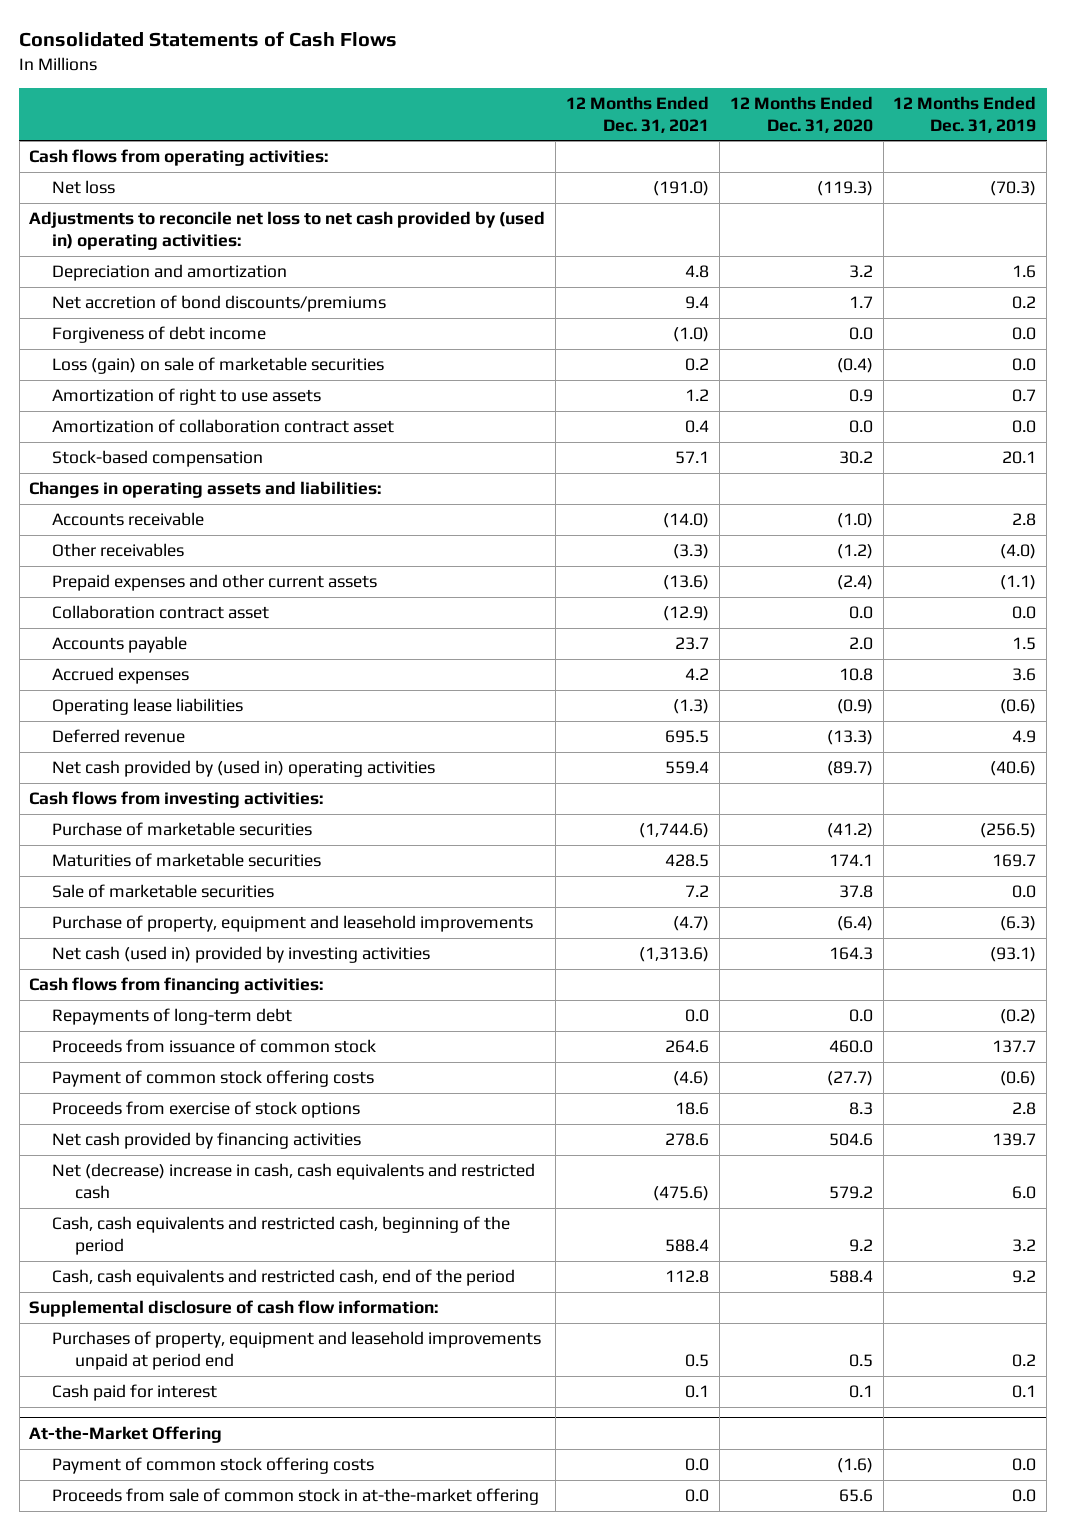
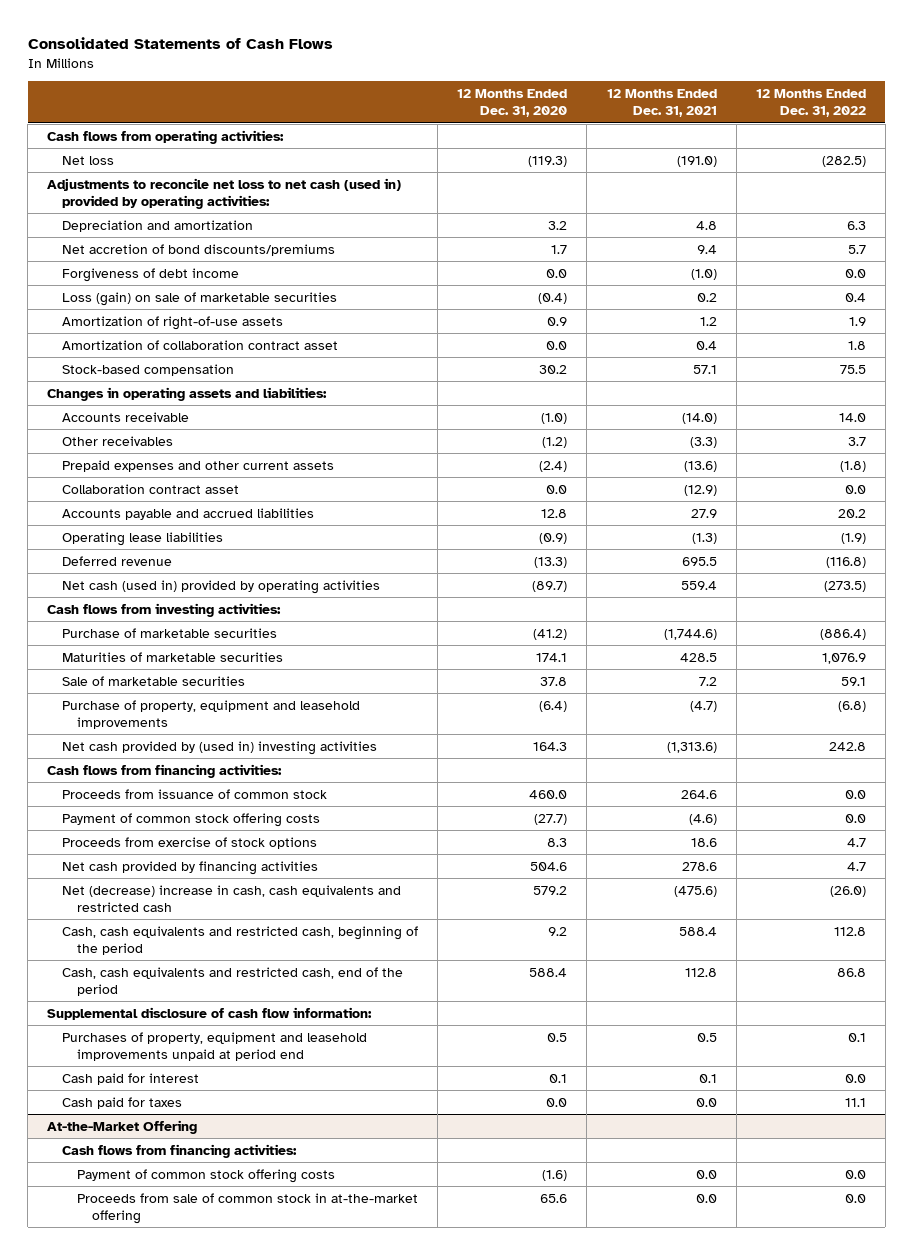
- | 12 Months Ended Dec. 31, 2021 | 12 Months Ended Dec. 31, 2020 | 12 Months Ended Dec. 31, 2019
+ | 12 Months Ended Dec. 31, 2020 | 12 Months Ended Dec. 31, 2021 | 12 Months Ended Dec. 31, 2022
- Adjustments to reconcile net loss to net cash provided by (used in) operating activities:
+ Adjustments to reconcile net loss to net cash (used in) provided by operating activities:
- Amortization of right to use assets | 1.2 | 0.9 | 0.7
+ Amortization of right-of-use assets | 0.9 | 1.2 | 1.9
- Accounts payable | 23.7 | 2.0 | 1.5
- Accrued expenses | 4.2 | 10.8 | 3.6
+ Accounts payable and accrued liabilities | 12.8 | 27.9 | 20.2
- Net cash provided by (used in) operating activities | 559.4 | (89.7) | (40.6)
+ Net cash (used in) provided by operating activities | (89.7) | 559.4 | (273.5)
- Net cash (used in) provided by investing activities | (1,313.6) | 164.3 | (93.1)
+ Net cash provided by (used in) investing activities | 164.3 | (1,313.6) | 242.8
- Repayments of long-term debt | 0.0 | 0.0 | (0.2)
+ Cash paid for taxes | 0.0 | 0.0 | 11.1
@ At-the-Market Offering
+ Cash flows from financing activities:

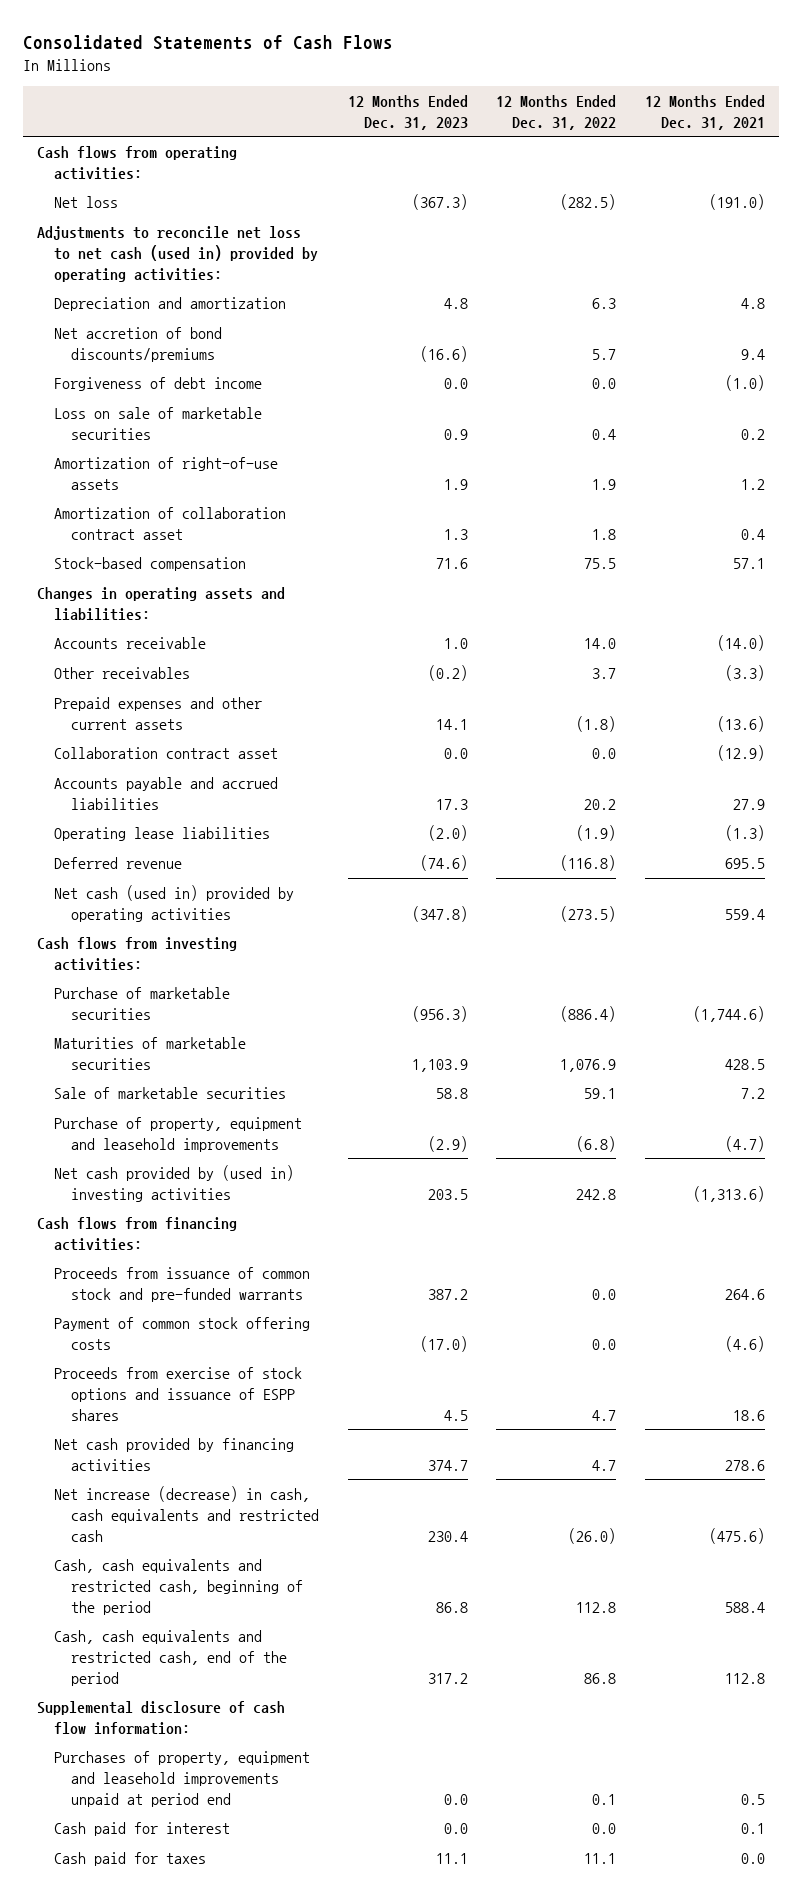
- | 12 Months Ended Dec. 31, 2020 | 12 Months Ended Dec. 31, 2021 | 12 Months Ended Dec. 31, 2022
+ | 12 Months Ended Dec. 31, 2023 | 12 Months Ended Dec. 31, 2022 | 12 Months Ended Dec. 31, 2021
- Loss (gain) on sale of marketable securities | (0.4) | 0.2 | 0.4
+ Loss on sale of marketable securities | 0.9 | 0.4 | 0.2
- Proceeds from issuance of common stock | 460.0 | 264.6 | 0.0
+ Proceeds from issuance of common stock and pre-funded warrants | 387.2 | 0.0 | 264.6
- Proceeds from exercise of stock options | 8.3 | 18.6 | 4.7
+ Proceeds from exercise of stock options and issuance of ESPP shares | 4.5 | 4.7 | 18.6
- Net (decrease) increase in cash, cash equivalents and restricted cash | 579.2 | (475.6) | (26.0)
+ Net increase (decrease) in cash, cash equivalents and restricted cash | 230.4 | (26.0) | (475.6)
- At-the-Market Offering
- Cash flows from financing activities:
- Payment of common stock offering costs | (1.6) | 0.0 | 0.0
- Proceeds from sale of common stock in at-the-market offering | 65.6 | 0.0 | 0.0

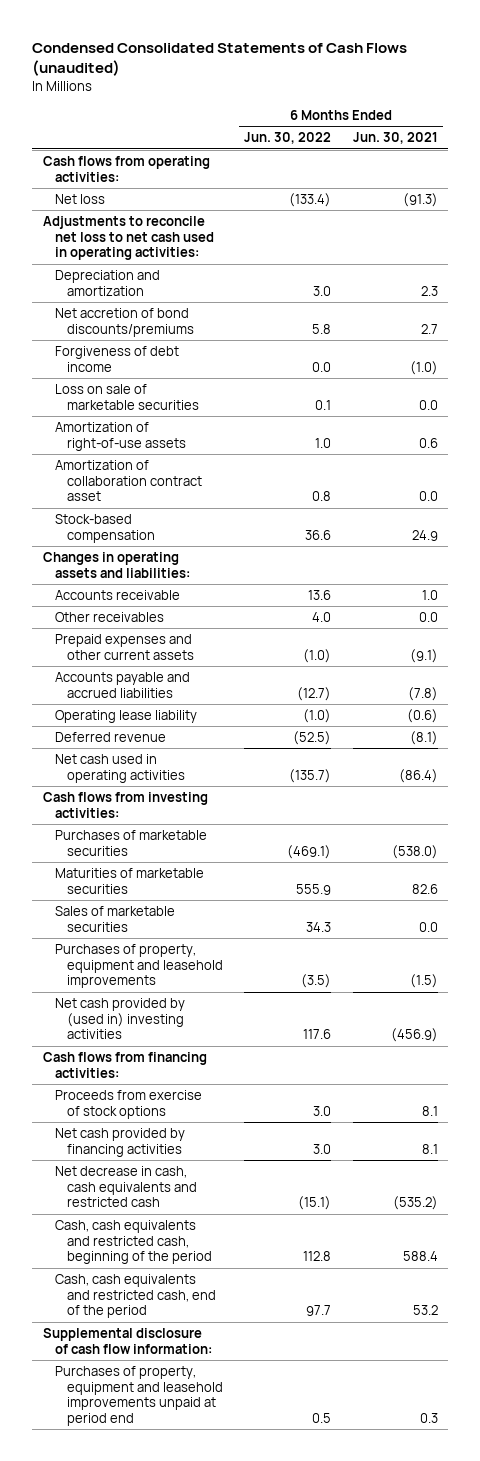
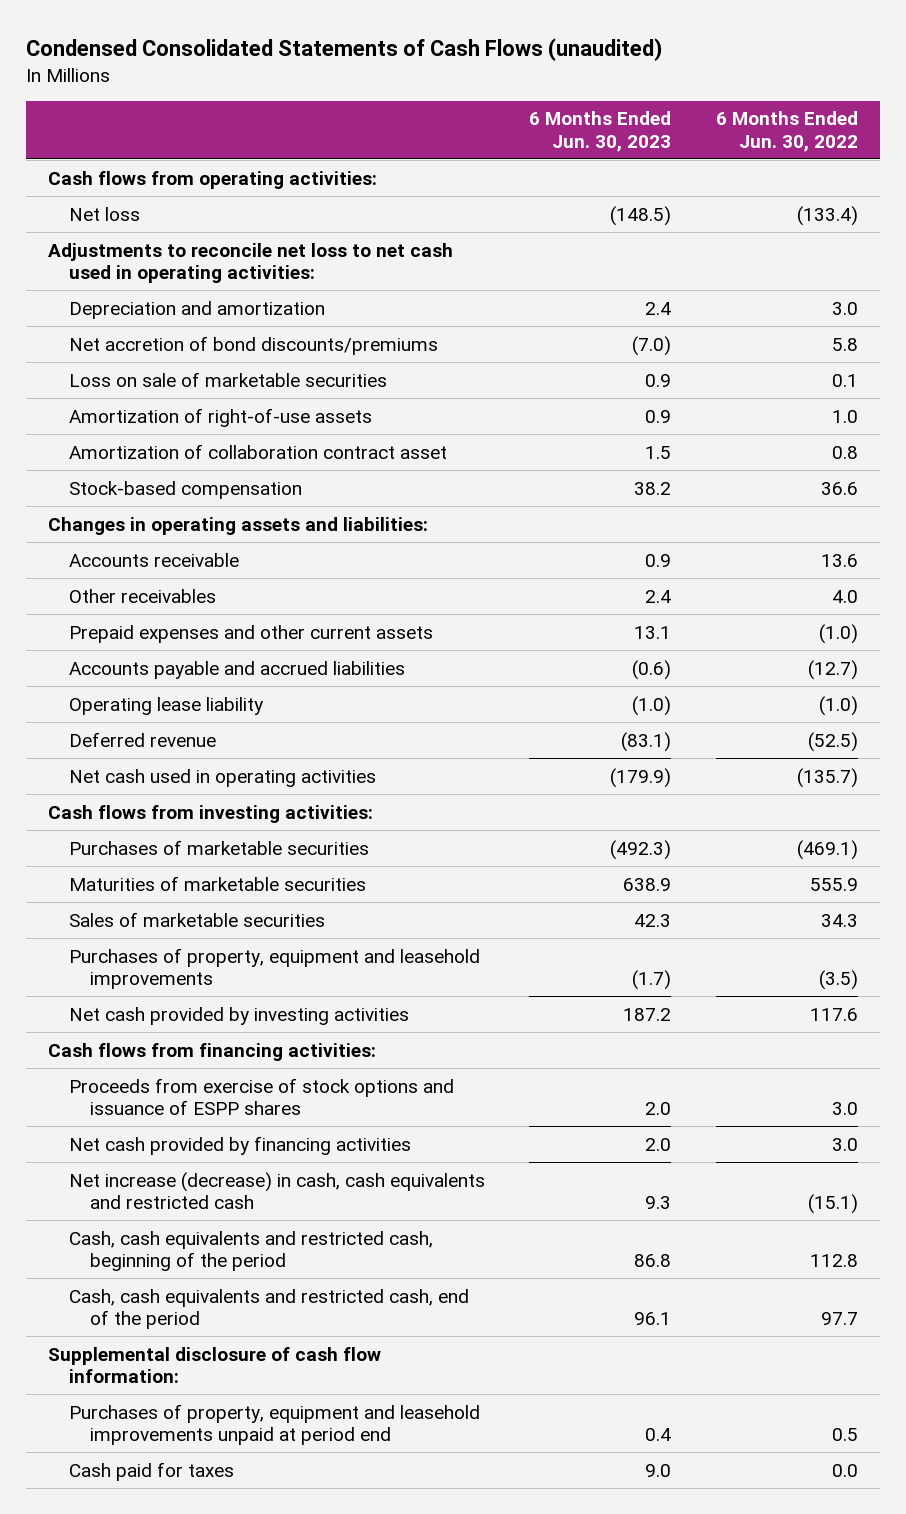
- | 6 Months Ended Jun. 30, 2022 | 6 Months Ended Jun. 30, 2021
+ | 6 Months Ended Jun. 30, 2023 | 6 Months Ended Jun. 30, 2022
- Forgiveness of debt income | 0.0 | (1.0)
- Net cash provided by (used in) investing activities | 117.6 | (456.9)
+ Net cash provided by investing activities | 187.2 | 117.6
- Proceeds from exercise of stock options | 3.0 | 8.1
+ Proceeds from exercise of stock options and issuance of ESPP shares | 2.0 | 3.0
- Net decrease in cash, cash equivalents and restricted cash | (15.1) | (535.2)
+ Net increase (decrease) in cash, cash equivalents and restricted cash | 9.3 | (15.1)
+ Cash paid for taxes | 9.0 | 0.0

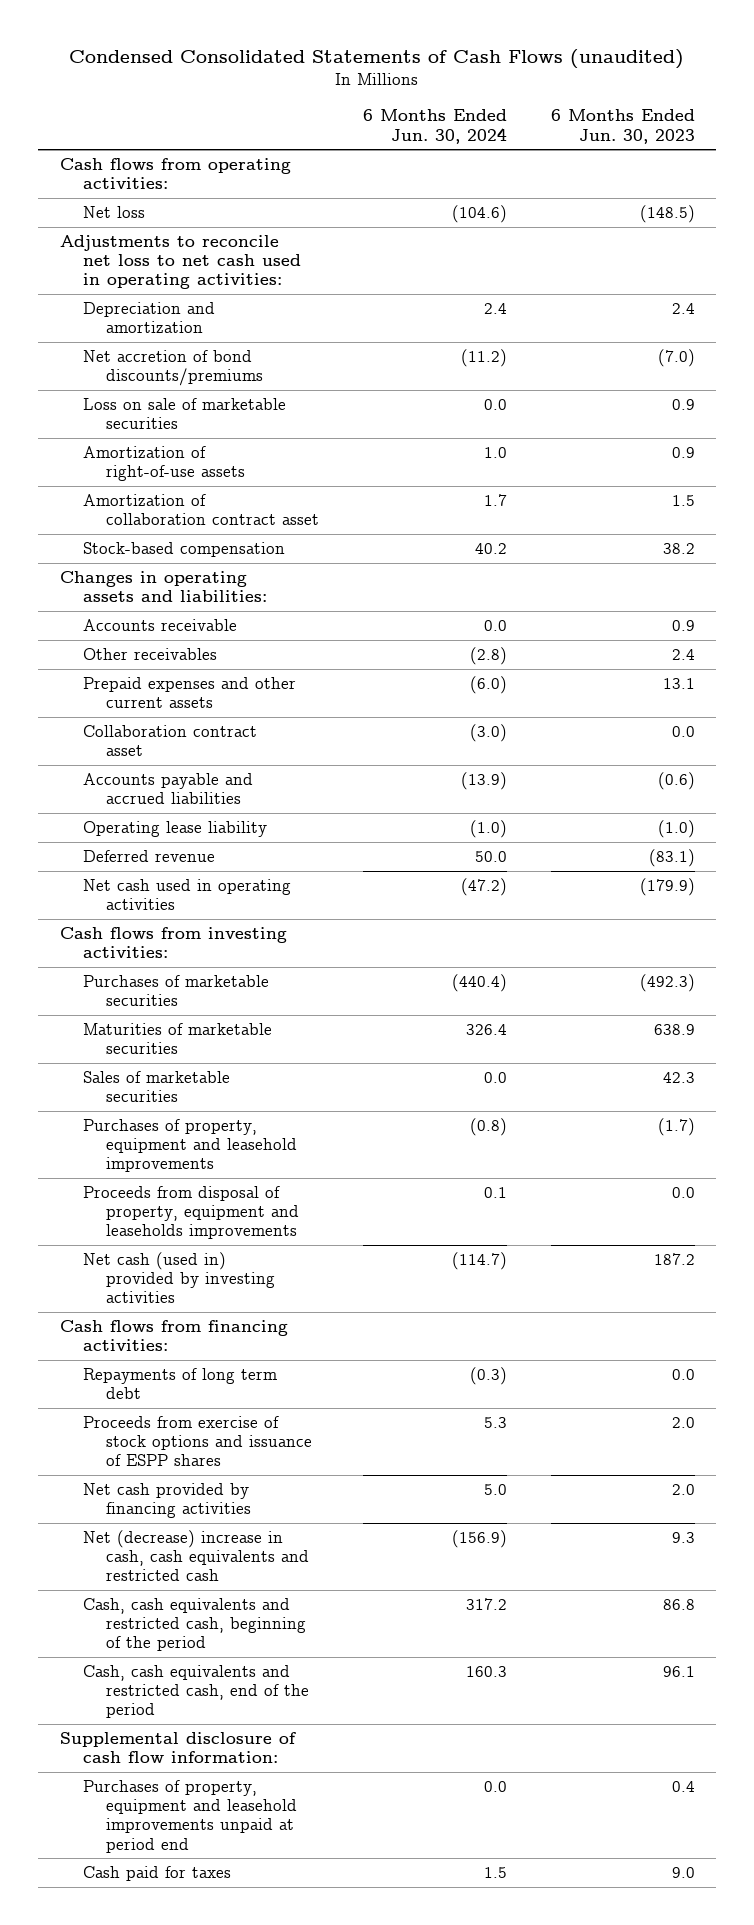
- | 6 Months Ended Jun. 30, 2023 | 6 Months Ended Jun. 30, 2022
+ | 6 Months Ended Jun. 30, 2024 | 6 Months Ended Jun. 30, 2023
+ Collaboration contract asset | (3.0) | 0.0
- Net cash provided by investing activities | 187.2 | 117.6
+ Proceeds from disposal of property, equipment and leaseholds improvements | 0.1 | 0.0
+ Net cash (used in) provided by investing activities | (114.7) | 187.2
+ Repayments of long term debt | (0.3) | 0.0
- Net increase (decrease) in cash, cash equivalents and restricted cash | 9.3 | (15.1)
+ Net (decrease) increase in cash, cash equivalents and restricted cash | (156.9) | 9.3

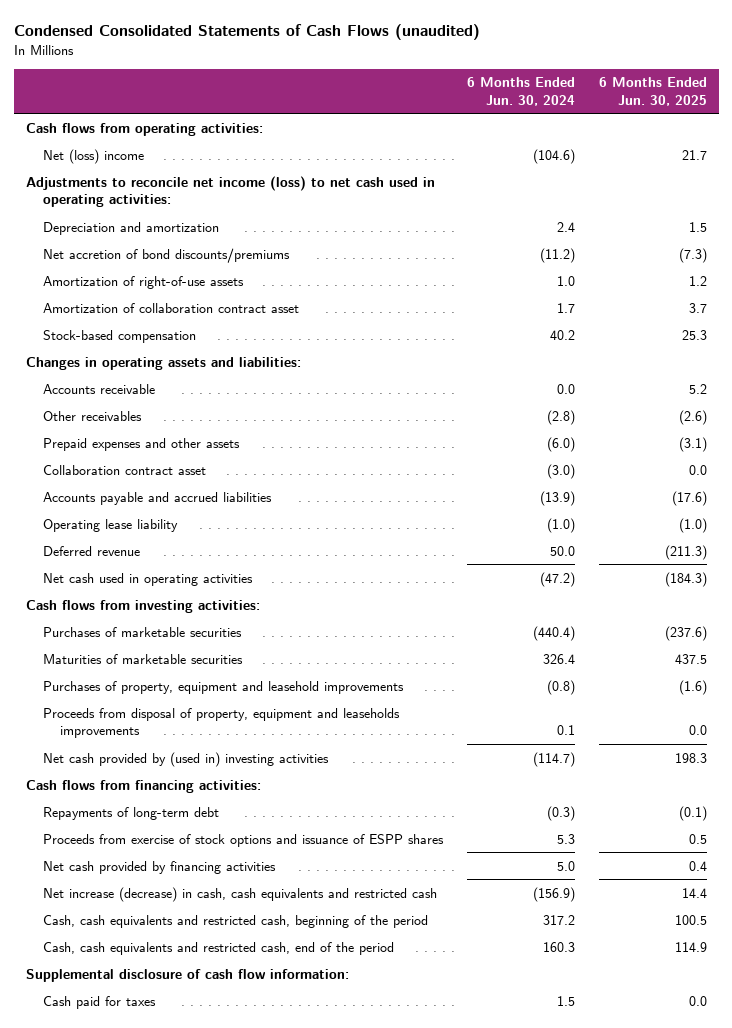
- | 6 Months Ended Jun. 30, 2024 | 6 Months Ended Jun. 30, 2023
+ | 6 Months Ended Jun. 30, 2024 | 6 Months Ended Jun. 30, 2025
- Net loss | (104.6) | (148.5)
- Adjustments to reconcile net loss to net cash used in operating activities:
+ Net (loss) income | (104.6) | 21.7
+ Adjustments to reconcile net income (loss) to net cash used in operating activities:
- Loss on sale of marketable securities | 0.0 | 0.9
- Prepaid expenses and other current assets | (6.0) | 13.1
+ Prepaid expenses and other assets | (6.0) | (3.1)
- Sales of marketable securities | 0.0 | 42.3
- Net cash (used in) provided by investing activities | (114.7) | 187.2
+ Net cash provided by (used in) investing activities | (114.7) | 198.3
- Repayments of long term debt | (0.3) | 0.0
+ Repayments of long-term debt | (0.3) | (0.1)
- Net (decrease) increase in cash, cash equivalents and restricted cash | (156.9) | 9.3
+ Net increase (decrease) in cash, cash equivalents and restricted cash | (156.9) | 14.4
- Purchases of property, equipment and leasehold improvements unpaid at period end | 0.0 | 0.4

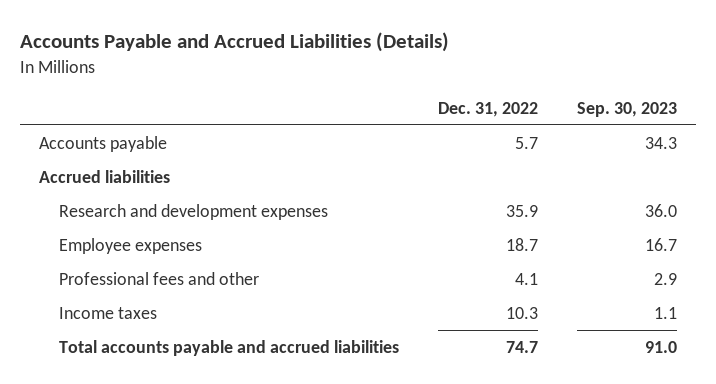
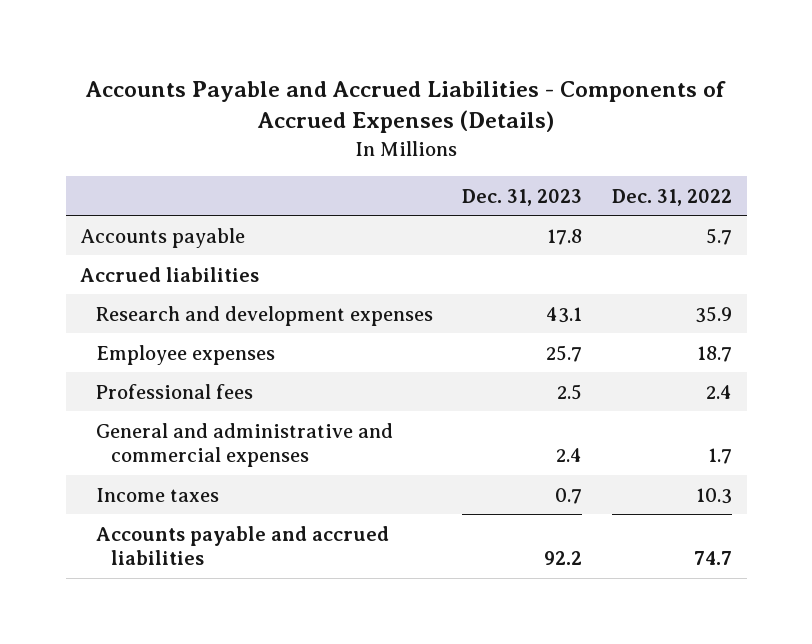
- Accounts Payable and Accrued Liabilities (Details)
+ Accounts Payable and Accrued Liabilities - Components of Accrued Expenses (Details)
- | Dec. 31, 2022 | Sep. 30, 2023
+ | Dec. 31, 2023 | Dec. 31, 2022
- Professional fees and other | 4.1 | 2.9
+ Professional fees | 2.5 | 2.4
+ General and administrative and commercial expenses | 2.4 | 1.7
- Total accounts payable and accrued liabilities | 74.7 | 91.0
+ Accounts payable and accrued liabilities | 92.2 | 74.7

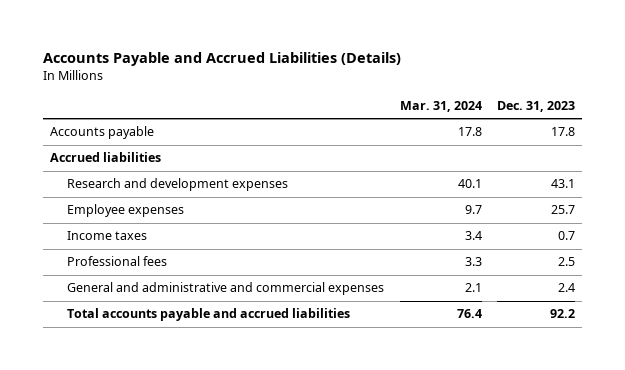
- Accounts Payable and Accrued Liabilities - Components of Accrued Expenses (Details)
+ Accounts Payable and Accrued Liabilities (Details)
- | Dec. 31, 2023 | Dec. 31, 2022
+ | Mar. 31, 2024 | Dec. 31, 2023
moved up: Income taxes | 3.4 | 0.7
- Accounts payable and accrued liabilities | 92.2 | 74.7
+ Total accounts payable and accrued liabilities | 76.4 | 92.2

